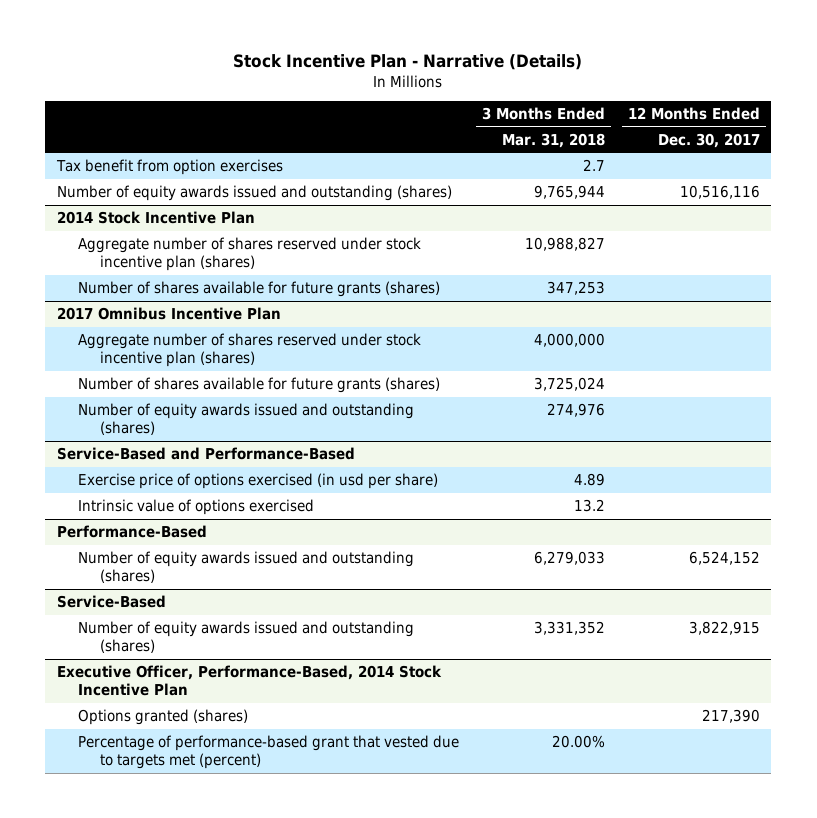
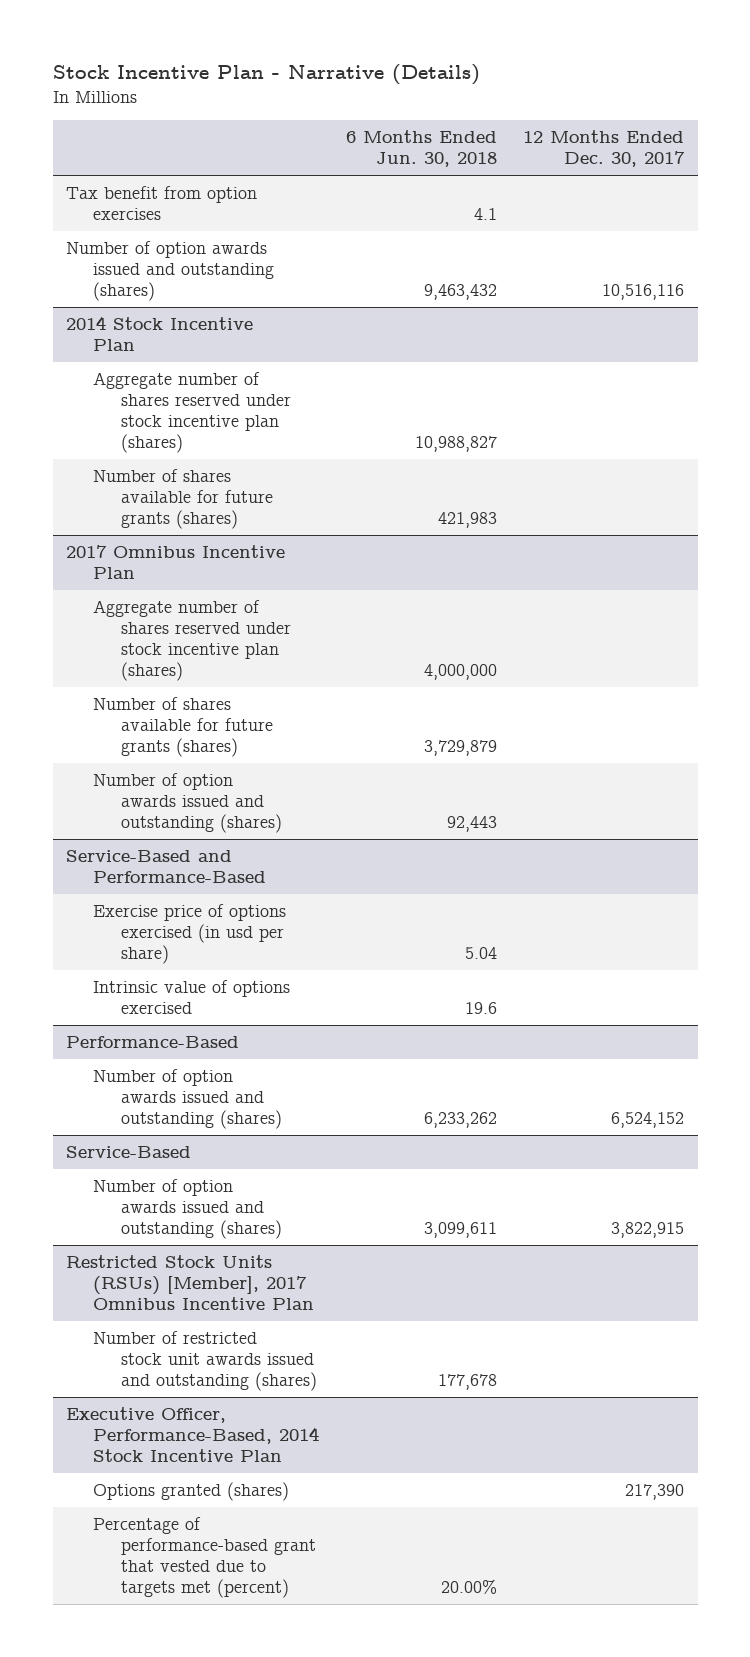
- | 3 Months Ended Mar. 31, 2018 | 12 Months Ended Dec. 30, 2017
+ | 6 Months Ended Jun. 30, 2018 | 12 Months Ended Dec. 30, 2017
- Number of equity awards issued and outstanding (shares) | 9,765,944 | 10,516,116
+ Number of option awards issued and outstanding (shares) | 9,463,432 | 10,516,116
@ 2017 Omnibus Incentive Plan
- Number of equity awards issued and outstanding (shares) | 274,976 |
+ Number of option awards issued and outstanding (shares) | 92,443 |
@ Performance-Based
- Number of equity awards issued and outstanding (shares) | 6,279,033 | 6,524,152
+ Number of option awards issued and outstanding (shares) | 6,233,262 | 6,524,152
@ Service-Based
- Number of equity awards issued and outstanding (shares) | 3,331,352 | 3,822,915
+ Number of option awards issued and outstanding (shares) | 3,099,611 | 3,822,915
+ Restricted Stock Units (RSUs) [Member], 2017 Omnibus Incentive Plan
+ Number of restricted stock unit awards issued and outstanding (shares) | 177,678 |

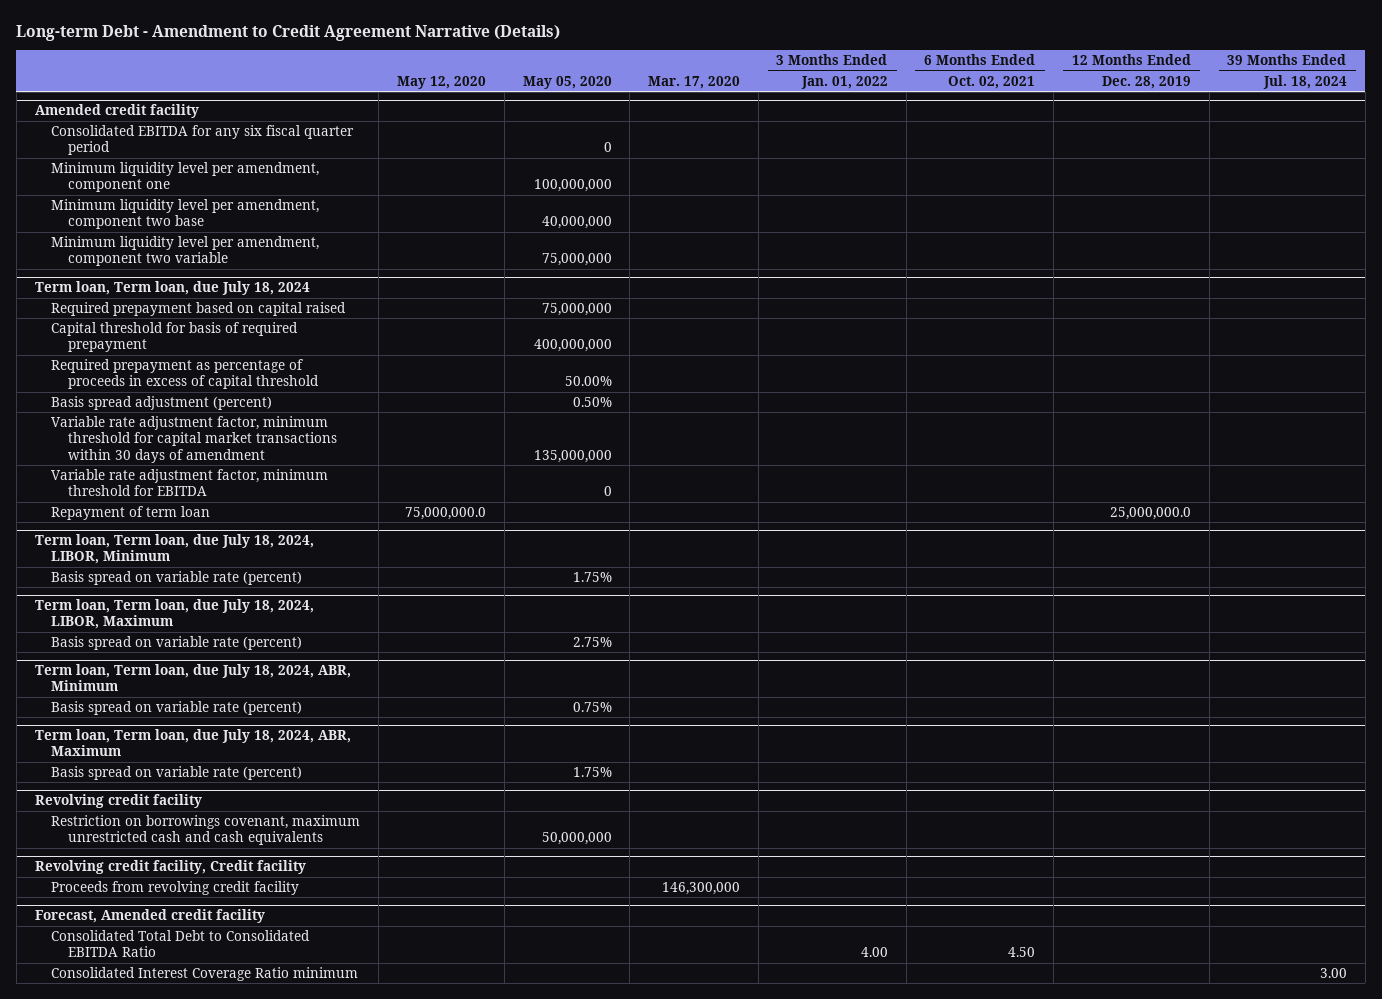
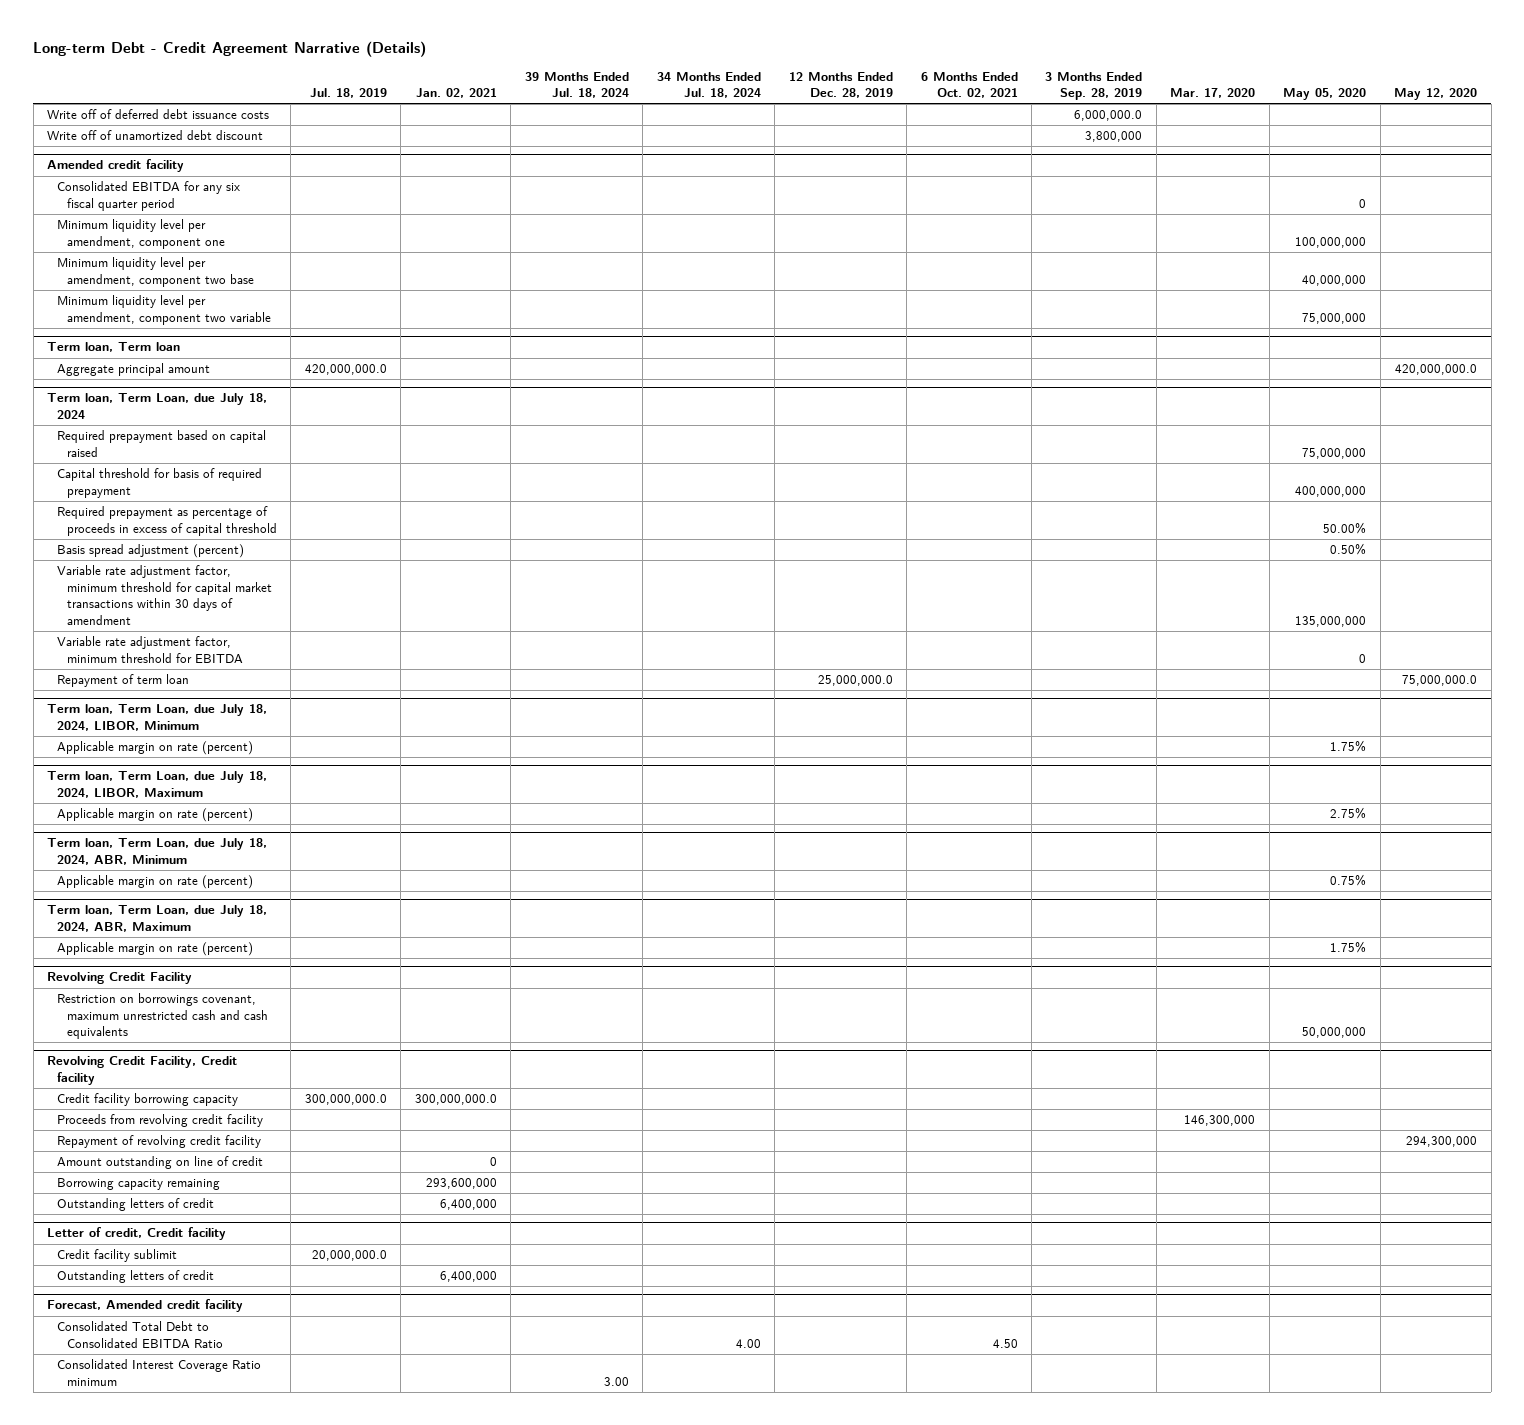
- Long-term Debt - Amendment to Credit Agreement Narrative (Details)
+ Long-term Debt - Credit Agreement Narrative (Details)
- | May 12, 2020 | May 05, 2020 | Mar. 17, 2020 | 3 Months Ended Jan. 01, 2022 | 6 Months Ended Oct. 02, 2021 | 12 Months Ended Dec. 28, 2019 | 39 Months Ended Jul. 18, 2024
+ | Jul. 18, 2019 | Jan. 02, 2021 | 39 Months Ended Jul. 18, 2024 | 34 Months Ended Jul. 18, 2024 | 12 Months Ended Dec. 28, 2019 | 6 Months Ended Oct. 02, 2021 | 3 Months Ended Sep. 28, 2019 | Mar. 17, 2020 | May 05, 2020 | May 12, 2020
+ Write off of deferred debt issuance costs | | | | | | | 6,000,000.0 | | |
+ Write off of unamortized debt discount | | | | | | | 3,800,000 | | |
- Term loan, Term loan, due July 18, 2024
+ Term loan, Term loan
+ Aggregate principal amount | 420,000,000.0 | | | | | | | | | 420,000,000.0
+ Term loan, Term Loan, due July 18, 2024
- Term loan, Term loan, due July 18, 2024, LIBOR, Minimum
- Basis spread on variable rate (percent) | | 1.75% | | | | |
- Term loan, Term loan, due July 18, 2024, LIBOR, Maximum
- Basis spread on variable rate (percent) | | 2.75% | | | | |
- Term loan, Term loan, due July 18, 2024, ABR, Minimum
- Basis spread on variable rate (percent) | | 0.75% | | | | |
- Term loan, Term loan, due July 18, 2024, ABR, Maximum
- Basis spread on variable rate (percent) | | 1.75% | | | | |
- Revolving credit facility
+ Term loan, Term Loan, due July 18, 2024, LIBOR, Minimum
+ Applicable margin on rate (percent) | | | | | | | | | 1.75% |
+ Term loan, Term Loan, due July 18, 2024, LIBOR, Maximum
+ Applicable margin on rate (percent) | | | | | | | | | 2.75% |
+ Term loan, Term Loan, due July 18, 2024, ABR, Minimum
+ Applicable margin on rate (percent) | | | | | | | | | 0.75% |
+ Term loan, Term Loan, due July 18, 2024, ABR, Maximum
+ Applicable margin on rate (percent) | | | | | | | | | 1.75% |
+ Revolving Credit Facility
- Revolving credit facility, Credit facility
+ Revolving Credit Facility, Credit facility
+ Credit facility borrowing capacity | 300,000,000.0 | 300,000,000.0 | | | | | | | |
+ Repayment of revolving credit facility | | | | | | | | | | 294,300,000
+ Amount outstanding on line of credit | | 0 | | | | | | | |
+ Borrowing capacity remaining | | 293,600,000 | | | | | | | |
+ Outstanding letters of credit | | 6,400,000 | | | | | | | |
+ Letter of credit, Credit facility
+ Credit facility sublimit | 20,000,000.0 | | | | | | | | |
+ Outstanding letters of credit | | 6,400,000 | | | | | | | |

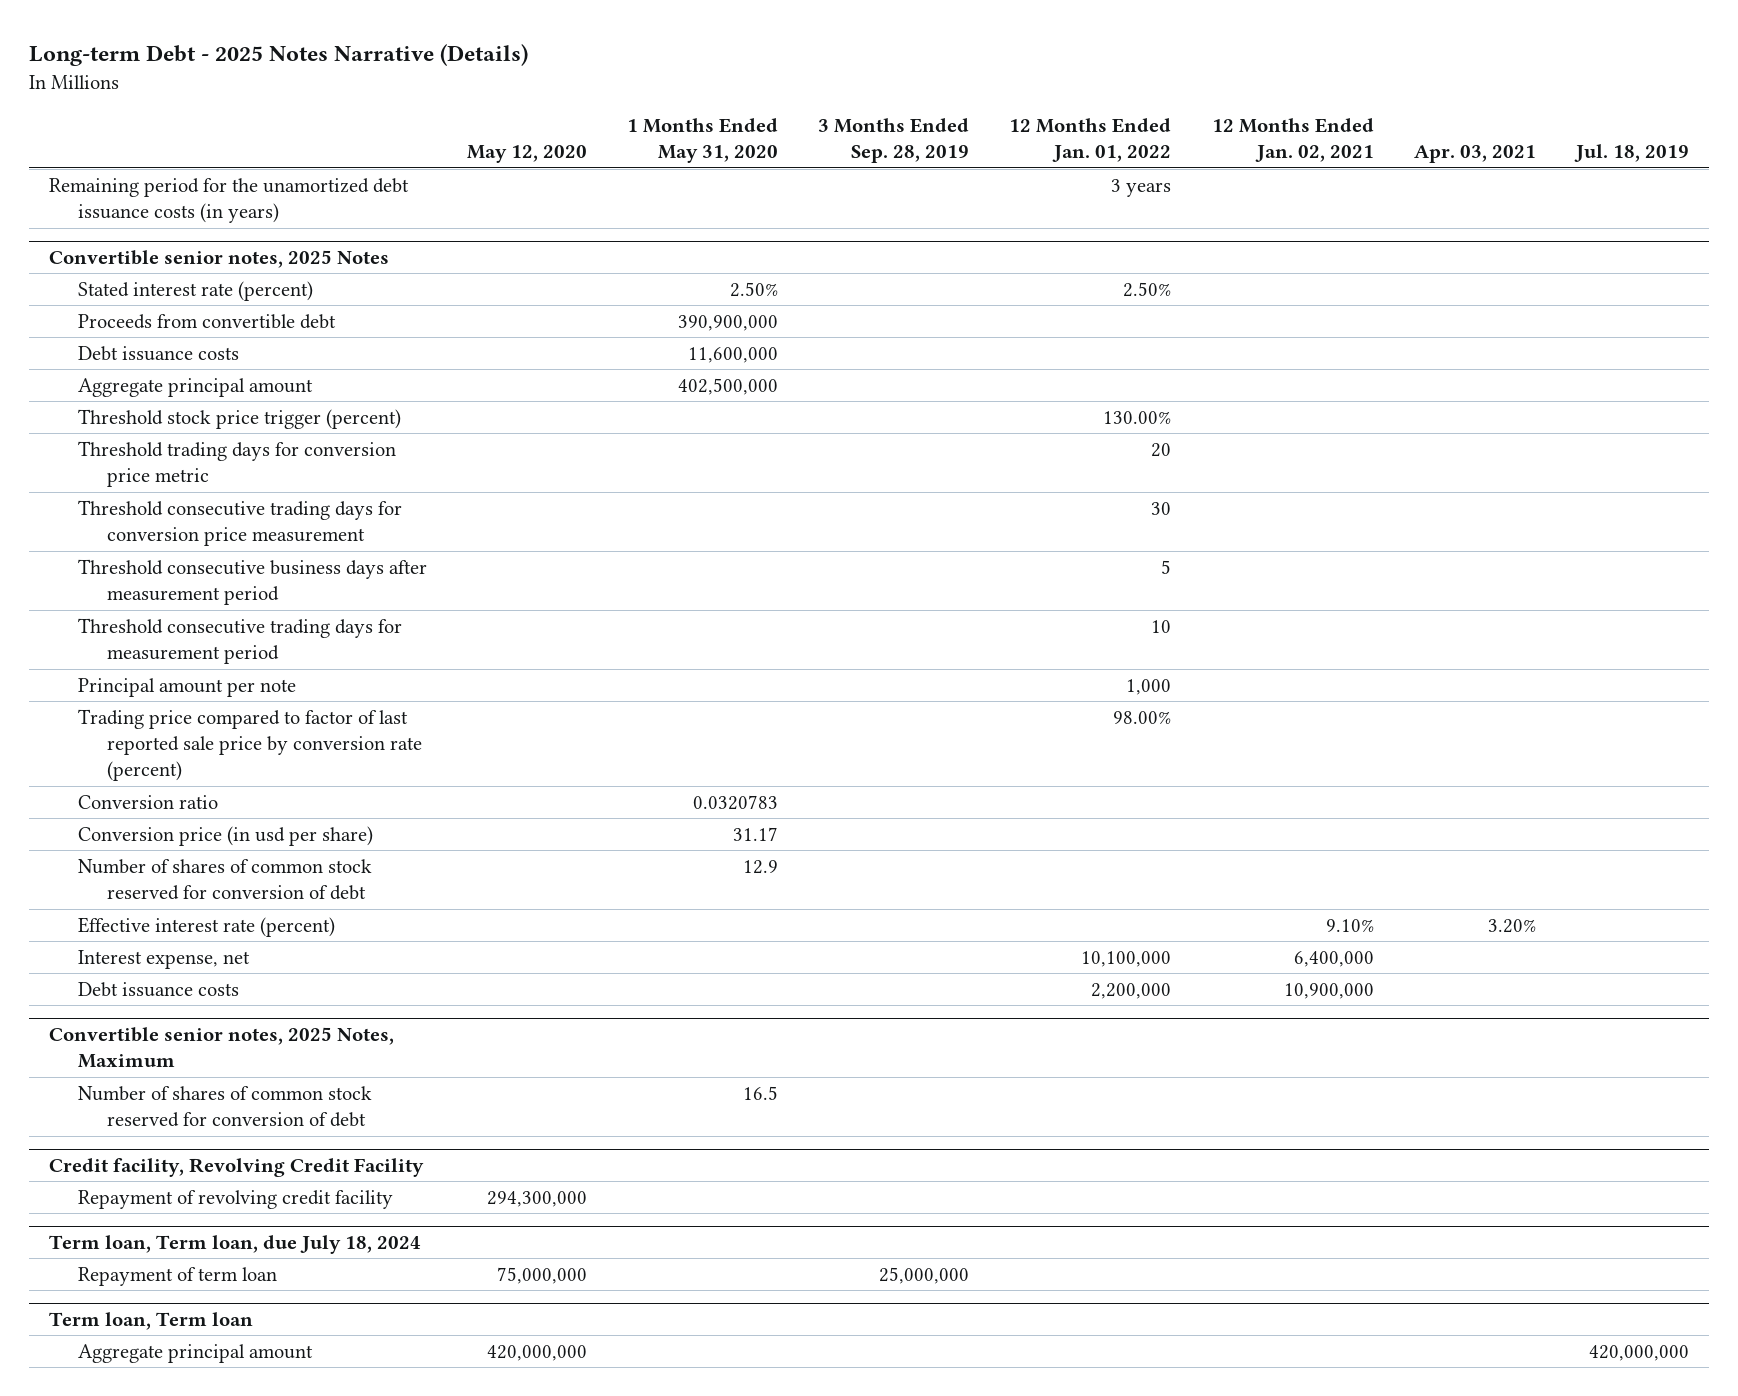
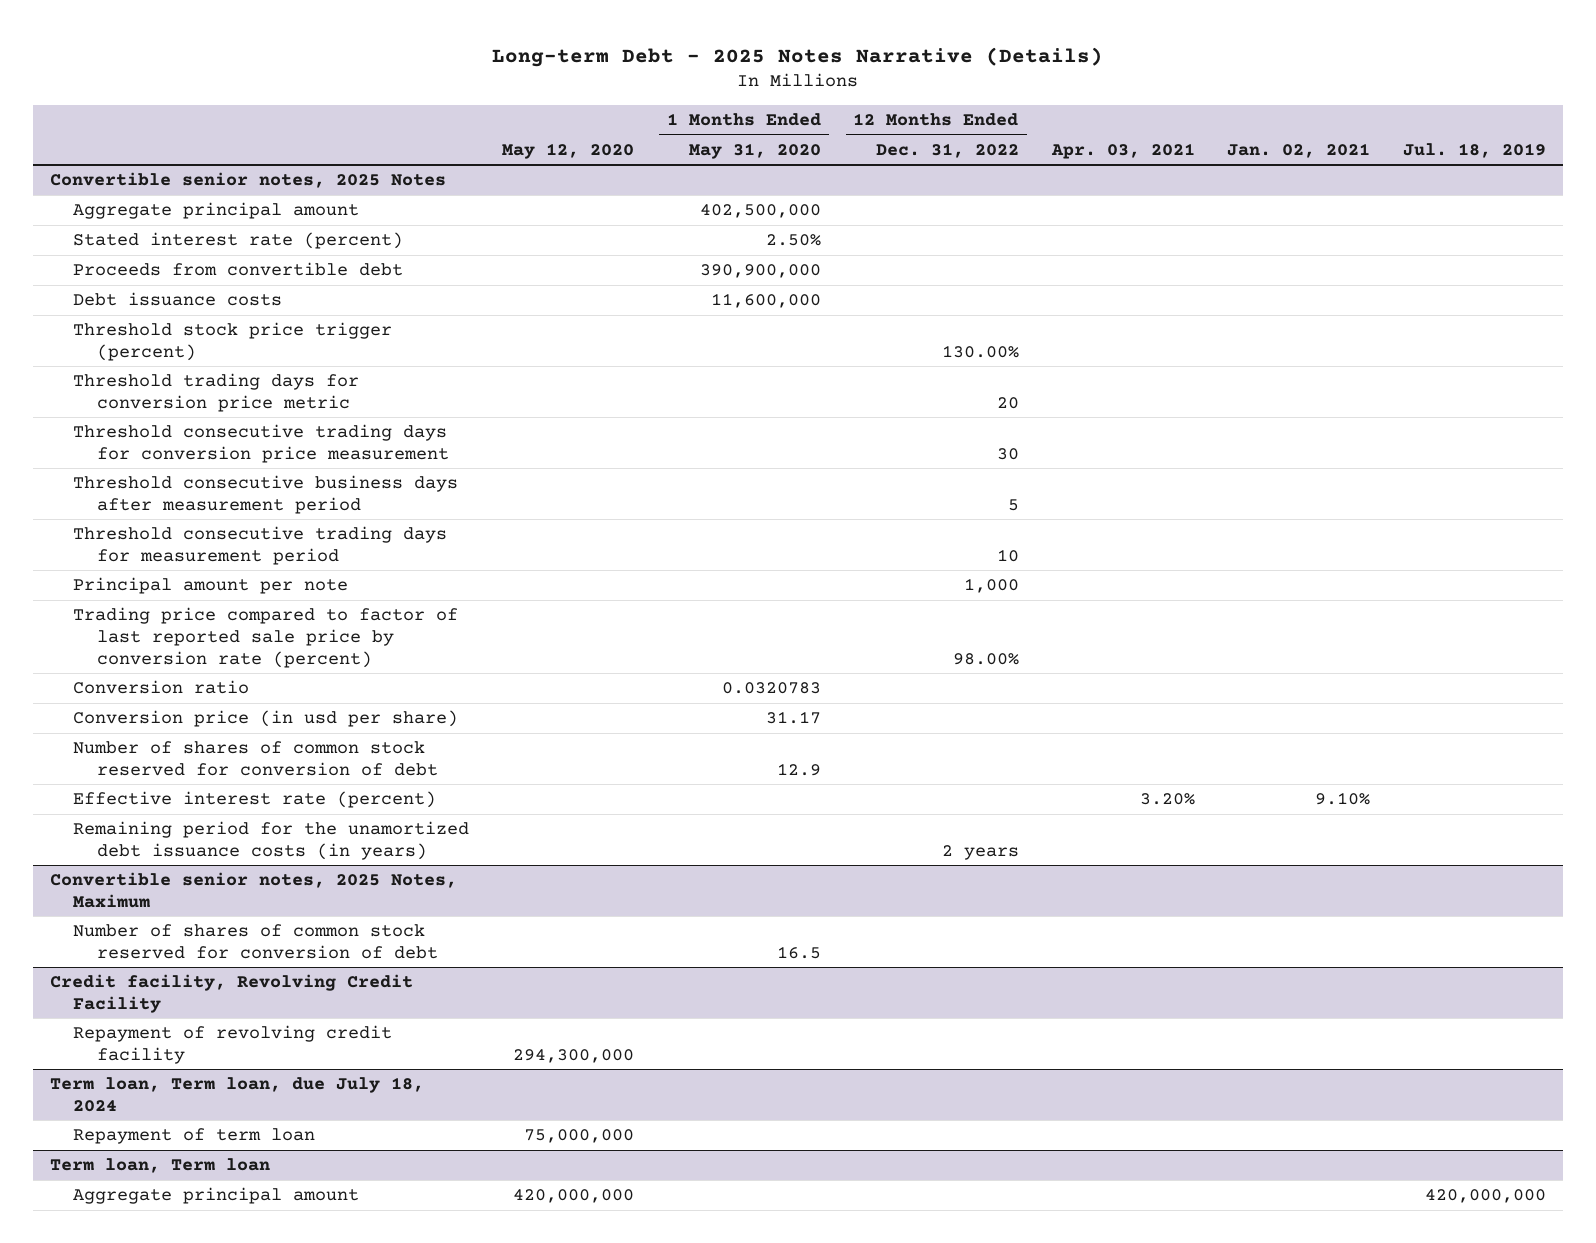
- | May 12, 2020 | 1 Months Ended May 31, 2020 | 3 Months Ended Sep. 28, 2019 | 12 Months Ended Jan. 01, 2022 | 12 Months Ended Jan. 02, 2021 | Apr. 03, 2021 | Jul. 18, 2019
+ | May 12, 2020 | 1 Months Ended May 31, 2020 | 12 Months Ended Dec. 31, 2022 | Apr. 03, 2021 | Jan. 02, 2021 | Jul. 18, 2019
- Remaining period for the unamortized debt issuance costs (in years) | | | | 3 years | | |
@ Convertible senior notes, 2025 Notes
moved up: Aggregate principal amount | | 402,500,000 | | | |
- Interest expense, net | | | | 10,100,000 | 6,400,000 | |
- Debt issuance costs | | | | 2,200,000 | 10,900,000 | |
+ Remaining period for the unamortized debt issuance costs (in years) | | | 2 years | | |

